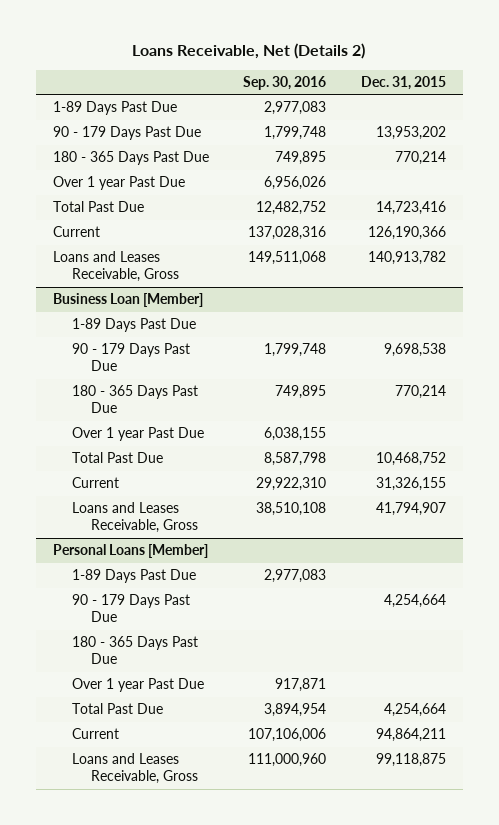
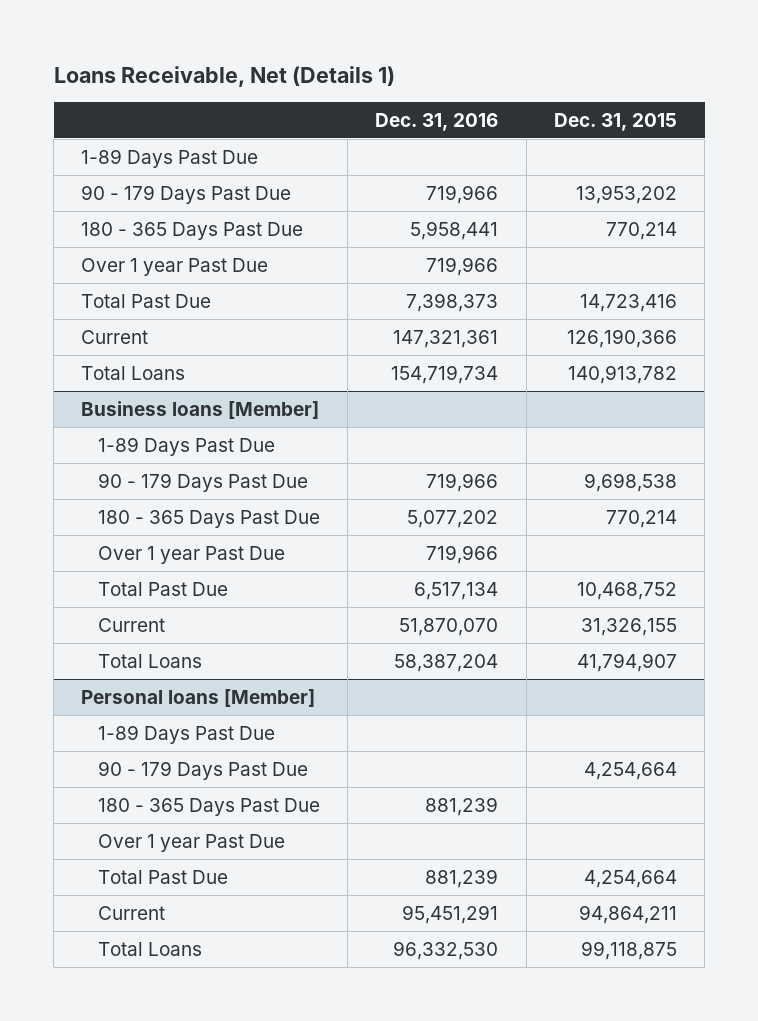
- Loans Receivable, Net (Details 2)
+ Loans Receivable, Net (Details 1)
- | Sep. 30, 2016 | Dec. 31, 2015
+ | Dec. 31, 2016 | Dec. 31, 2015
- Loans and Leases Receivable, Gross | 149,511,068 | 140,913,782
- Business Loan [Member]
+ Total Loans | 154,719,734 | 140,913,782
+ Business loans [Member]
- Loans and Leases Receivable, Gross | 38,510,108 | 41,794,907
- Personal Loans [Member]
+ Total Loans | 58,387,204 | 41,794,907
+ Personal loans [Member]
- Loans and Leases Receivable, Gross | 111,000,960 | 99,118,875
+ Total Loans | 96,332,530 | 99,118,875

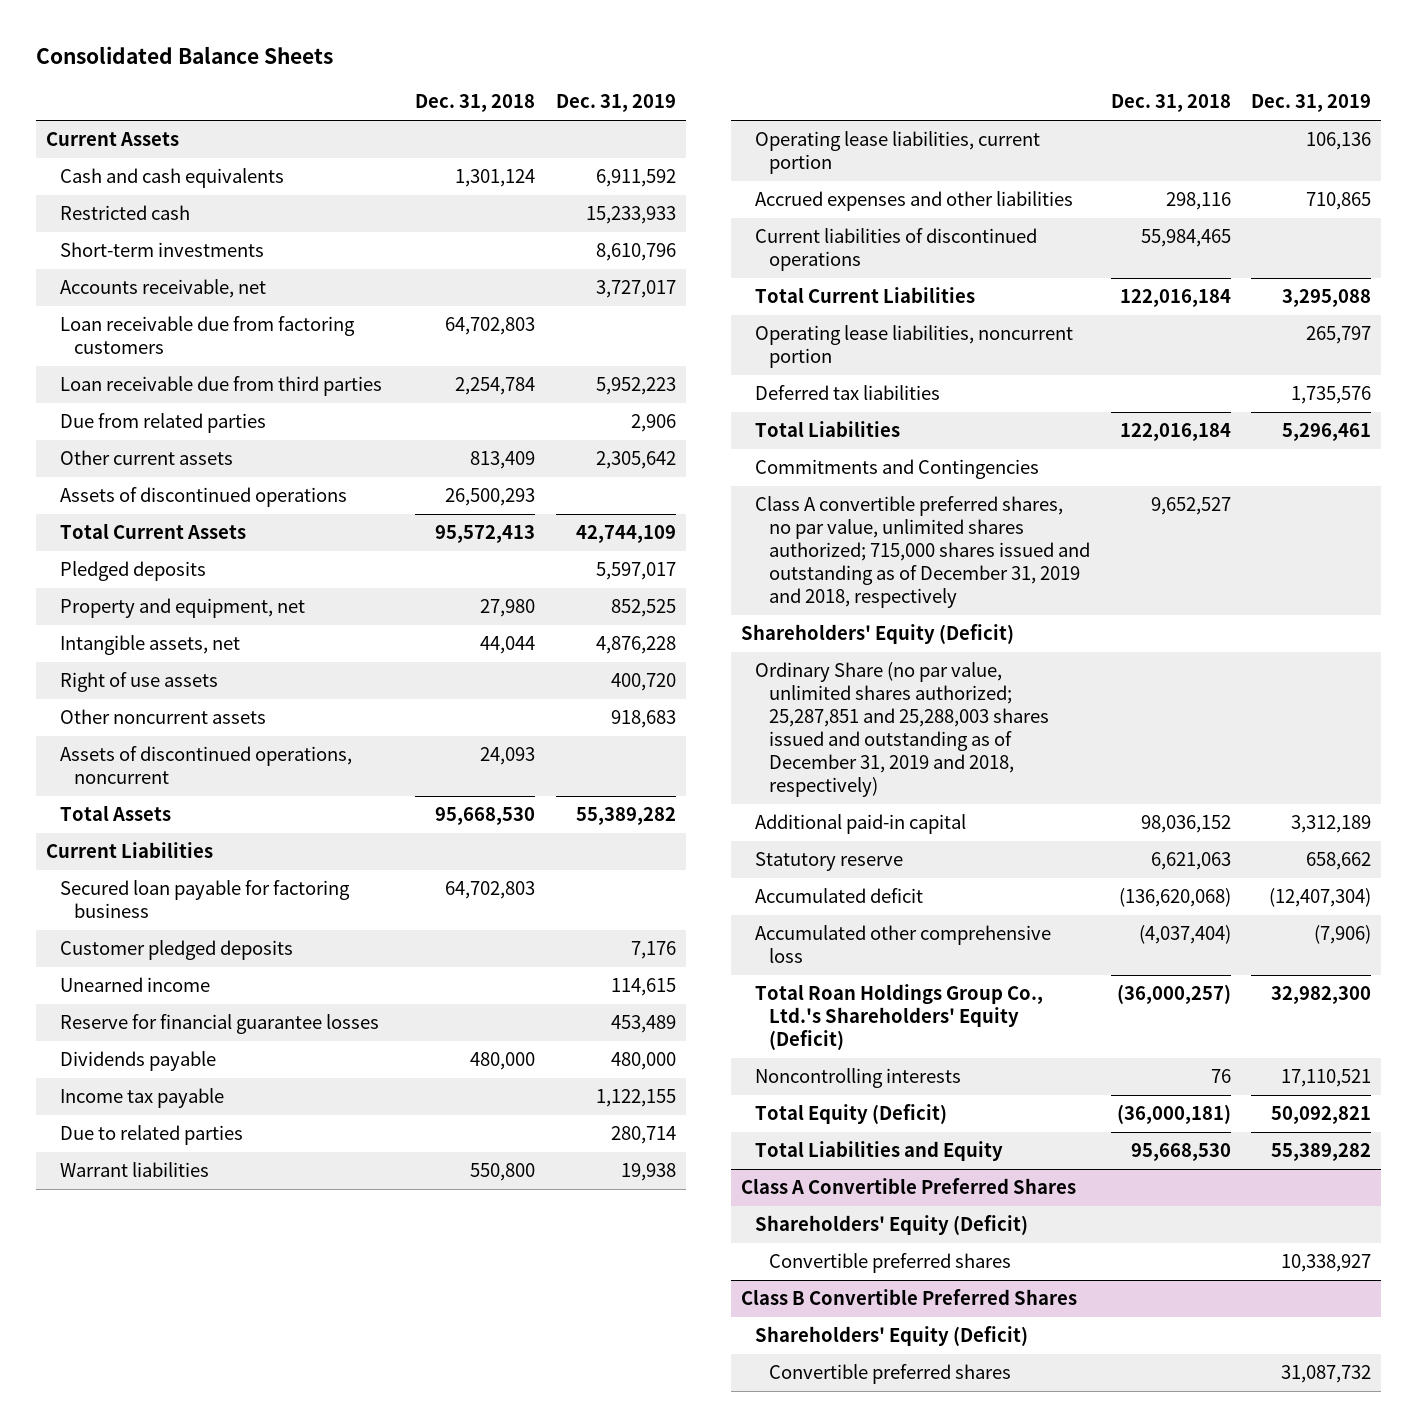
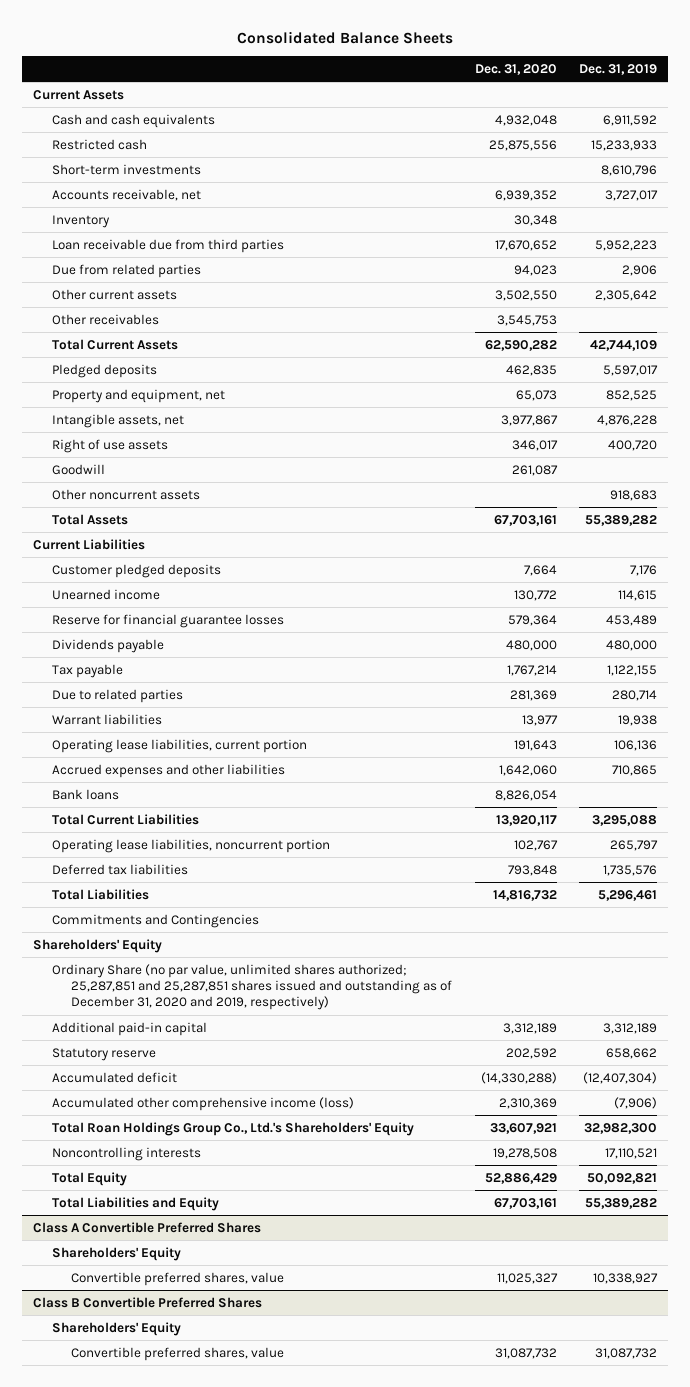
- | Dec. 31, 2018 | Dec. 31, 2019
+ | Dec. 31, 2020 | Dec. 31, 2019
- Loan receivable due from factoring customers | 64,702,803 |
+ Inventory | 30,348 |
- Assets of discontinued operations | 26,500,293 |
+ Other receivables | 3,545,753 |
+ Goodwill | 261,087 |
- Assets of discontinued operations, noncurrent | 24,093 |
- Secured loan payable for factoring business | 64,702,803 |
- Income tax payable | | 1,122,155
+ Tax payable | 1,767,214 | 1,122,155
- Current liabilities of discontinued operations | 55,984,465 |
+ Bank loans | 8,826,054 |
- Class A convertible preferred shares, no par value, unlimited shares authorized; 715,000 shares issued and outstanding as of December 31, 2019 and 2018, respectively | 9,652,527 |
- Shareholders' Equity (Deficit)
- Ordinary Share (no par value, unlimited shares authorized; 25,287,851 and 25,288,003 shares issued and outstanding as of December 31, 2019 and 2018, respectively)
+ Shareholders' Equity
+ Ordinary Share (no par value, unlimited shares authorized; 25,287,851 and 25,287,851 shares issued and outstanding as of December 31, 2020 and 2019, respectively)
- Accumulated other comprehensive loss | (4,037,404) | (7,906)
- Total Roan Holdings Group Co., Ltd.'s Shareholders' Equity (Deficit) | (36,000,257) | 32,982,300
+ Accumulated other comprehensive income (loss) | 2,310,369 | (7,906)
+ Total Roan Holdings Group Co., Ltd.'s Shareholders' Equity | 33,607,921 | 32,982,300
- Total Equity (Deficit) | (36,000,181) | 50,092,821
+ Total Equity | 52,886,429 | 50,092,821
@ Class A Convertible Preferred Shares
- Shareholders' Equity (Deficit)
- Convertible preferred shares | | 10,338,927
+ Shareholders' Equity
+ Convertible preferred shares, value | 11,025,327 | 10,338,927
@ Class B Convertible Preferred Shares
- Shareholders' Equity (Deficit)
- Convertible preferred shares | | 31,087,732
+ Shareholders' Equity
+ Convertible preferred shares, value | 31,087,732 | 31,087,732

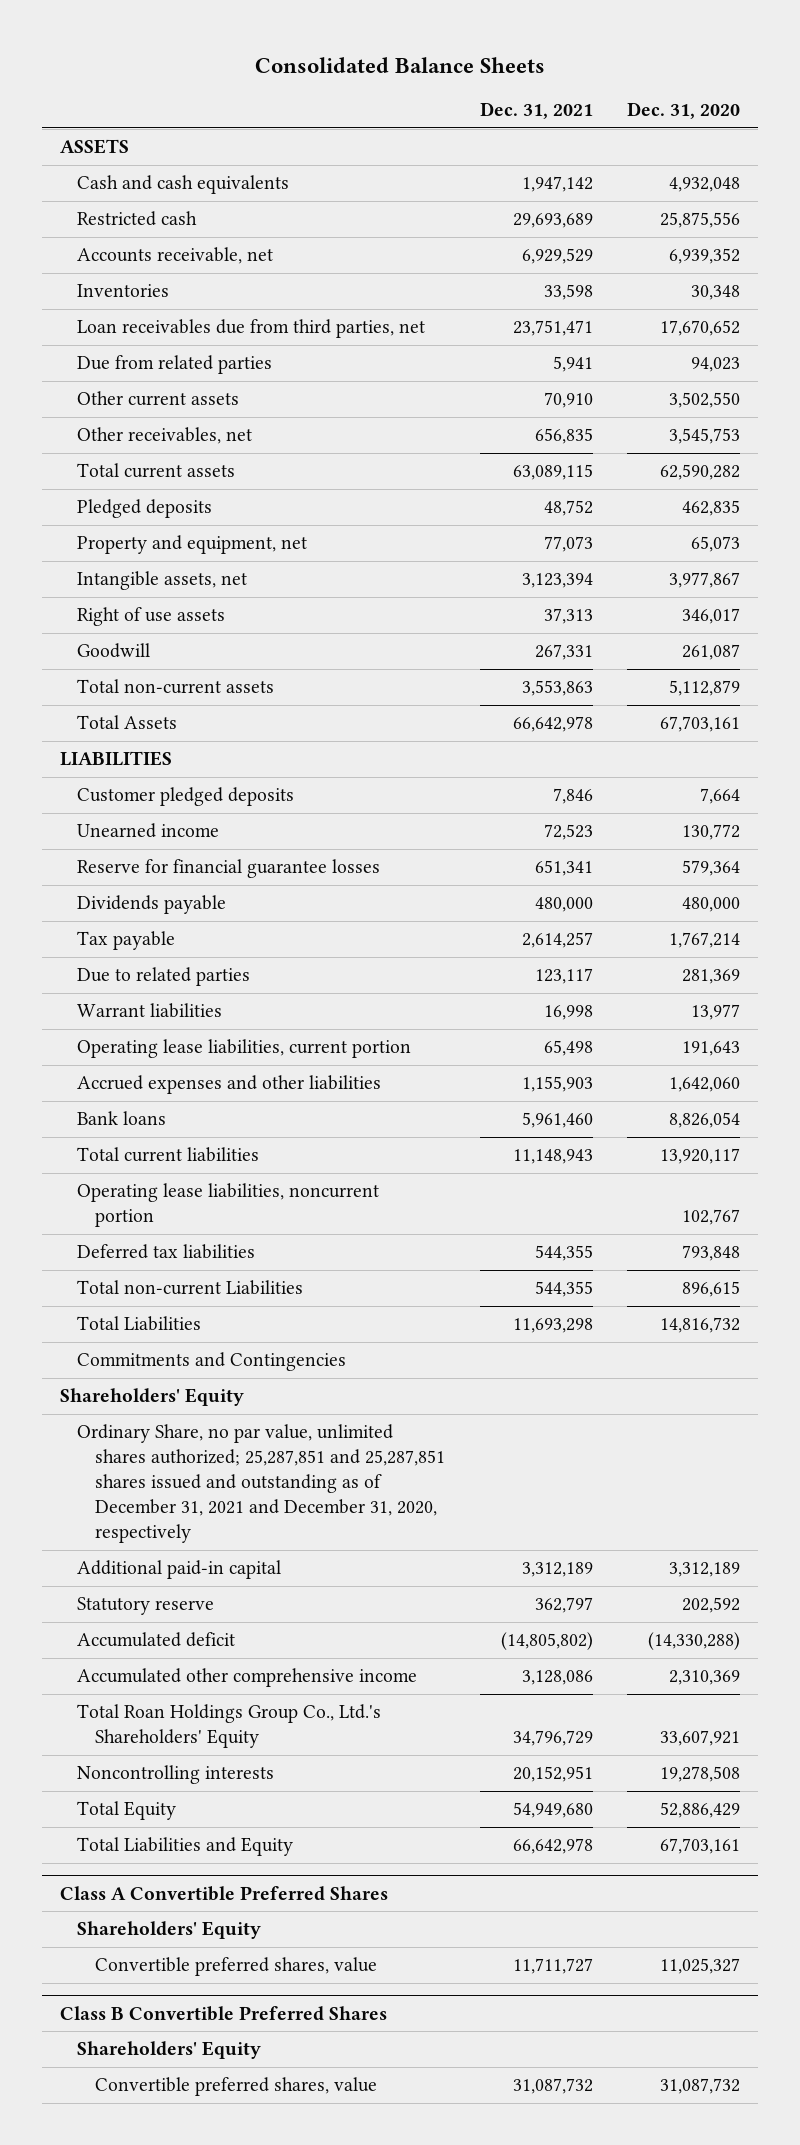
- | Dec. 31, 2020 | Dec. 31, 2019
+ | Dec. 31, 2021 | Dec. 31, 2020
- Current Assets
+ ASSETS
- Short-term investments | | 8,610,796
- Inventory | 30,348 |
- Loan receivable due from third parties | 17,670,652 | 5,952,223
+ Inventories | 33,598 | 30,348
+ Loan receivables due from third parties, net | 23,751,471 | 17,670,652
- Other receivables | 3,545,753 |
- Total Current Assets | 62,590,282 | 42,744,109
+ Other receivables, net | 656,835 | 3,545,753
+ Total current assets | 63,089,115 | 62,590,282
- Other noncurrent assets | | 918,683
+ Total non-current assets | 3,553,863 | 5,112,879
- Current Liabilities
+ LIABILITIES
- Total Current Liabilities | 13,920,117 | 3,295,088
+ Total current liabilities | 11,148,943 | 13,920,117
+ Total non-current Liabilities | 544,355 | 896,615
- Ordinary Share (no par value, unlimited shares authorized; 25,287,851 and 25,287,851 shares issued and outstanding as of December 31, 2020 and 2019, respectively)
+ Ordinary Share, no par value, unlimited shares authorized; 25,287,851 and 25,287,851 shares issued and outstanding as of December 31, 2021 and December 31, 2020, respectively
- Accumulated other comprehensive income (loss) | 2,310,369 | (7,906)
+ Accumulated other comprehensive income | 3,128,086 | 2,310,369

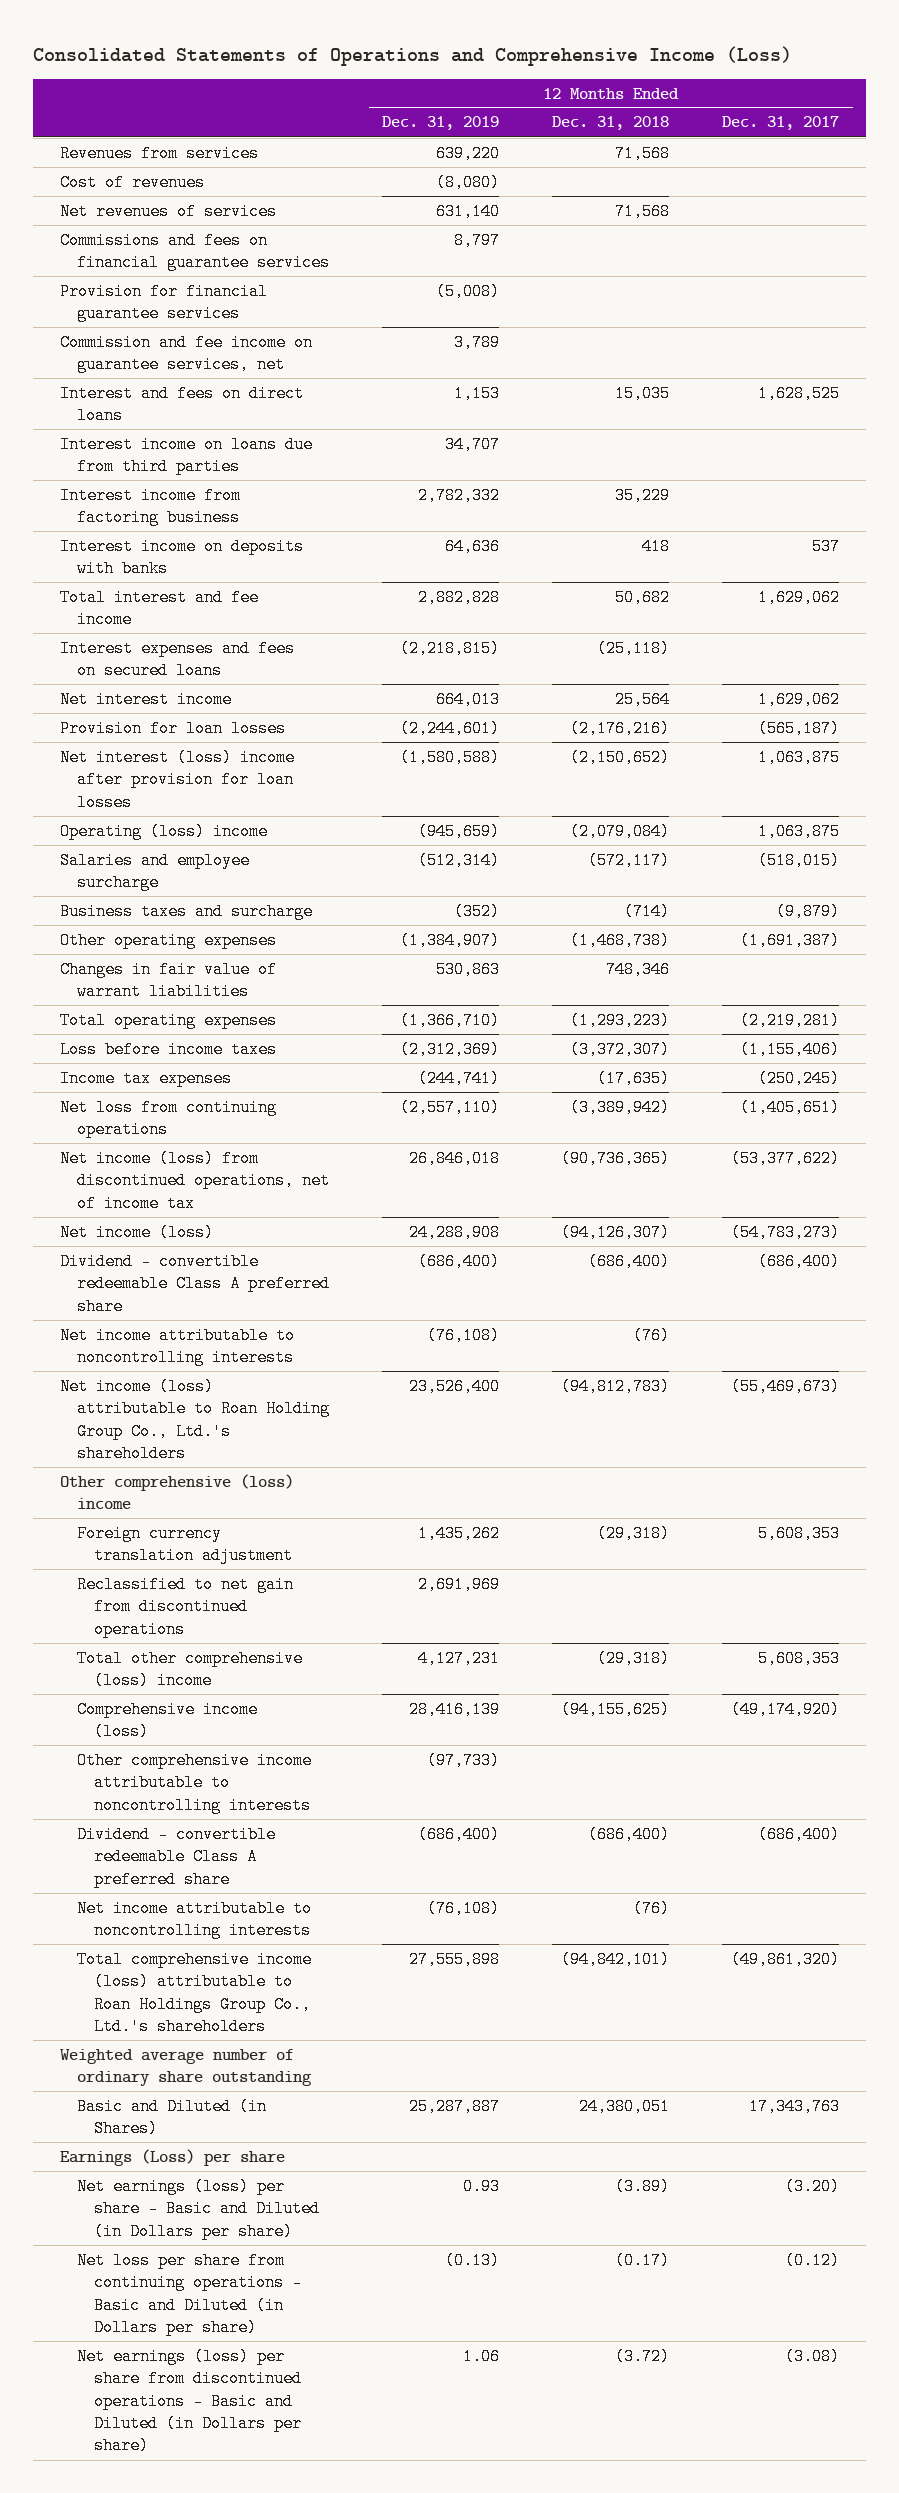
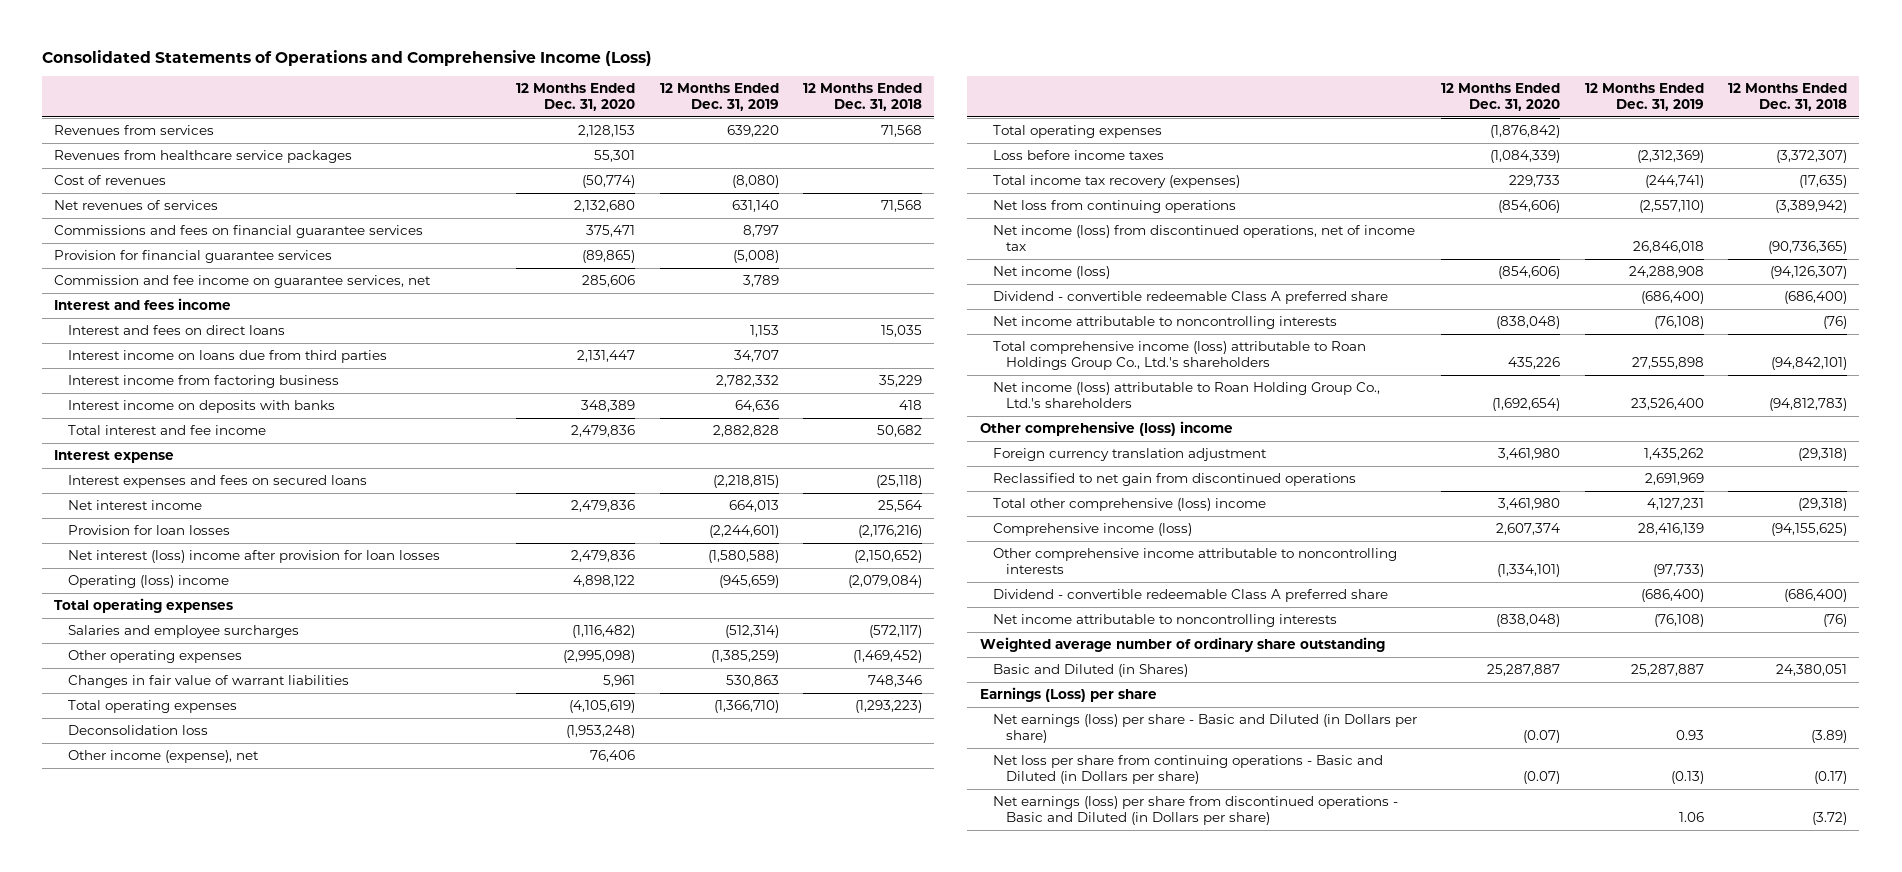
- | 12 Months Ended Dec. 31, 2019 | 12 Months Ended Dec. 31, 2018 | 12 Months Ended Dec. 31, 2017
+ | 12 Months Ended Dec. 31, 2020 | 12 Months Ended Dec. 31, 2019 | 12 Months Ended Dec. 31, 2018
+ Revenues from healthcare service packages | 55,301 | |
+ Interest and fees income
+ Interest expense
- Salaries and employee surcharge | (512,314) | (572,117) | (518,015)
- Business taxes and surcharge | (352) | (714) | (9,879)
- Other operating expenses | (1,384,907) | (1,468,738) | (1,691,387)
+ Total operating expenses
+ Salaries and employee surcharges | (1,116,482) | (512,314) | (572,117)
+ Other operating expenses | (2,995,098) | (1,385,259) | (1,469,452)
+ Deconsolidation loss | (1,953,248) | |
+ Other income (expense), net | 76,406 | |
+ Total operating expenses | (1,876,842) | |
- Income tax expenses | (244,741) | (17,635) | (250,245)
+ Total income tax recovery (expenses) | 229,733 | (244,741) | (17,635)
moved up: Total comprehensive income (loss) attributable to Roan Holdings Group Co., Ltd.'s shareholders | 435,226 | 27,555,898 | (94,842,101)

